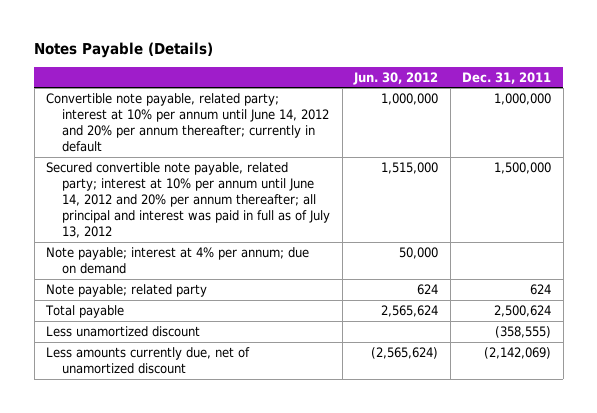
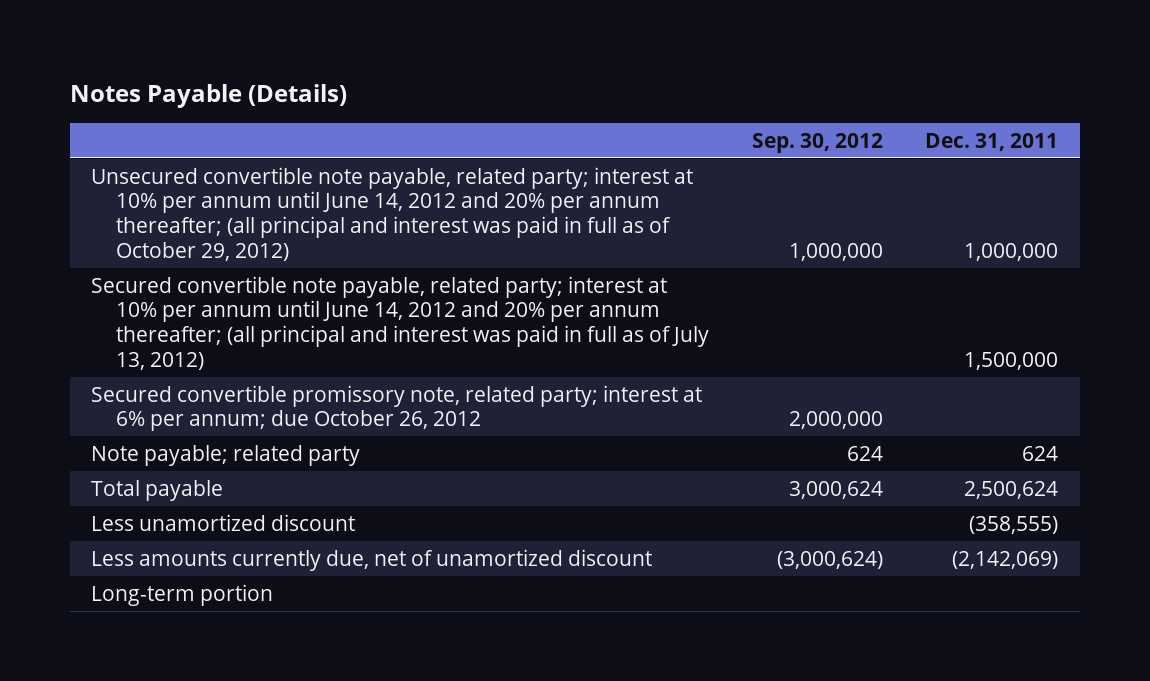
- | Jun. 30, 2012 | Dec. 31, 2011
+ | Sep. 30, 2012 | Dec. 31, 2011
- Convertible note payable, related party; interest at 10% per annum until June 14, 2012 and 20% per annum thereafter; currently in default | 1,000,000 | 1,000,000
- Secured convertible note payable, related party; interest at 10% per annum until June 14, 2012 and 20% per annum thereafter; all principal and interest was paid in full as of July 13, 2012 | 1,515,000 | 1,500,000
- Note payable; interest at 4% per annum; due on demand | 50,000 |
+ Unsecured convertible note payable, related party; interest at 10% per annum until June 14, 2012 and 20% per annum thereafter; (all principal and interest was paid in full as of October 29, 2012) | 1,000,000 | 1,000,000
+ Secured convertible note payable, related party; interest at 10% per annum until June 14, 2012 and 20% per annum thereafter; (all principal and interest was paid in full as of July 13, 2012) | | 1,500,000
+ Secured convertible promissory note, related party; interest at 6% per annum; due October 26, 2012 | 2,000,000 |
+ Long-term portion

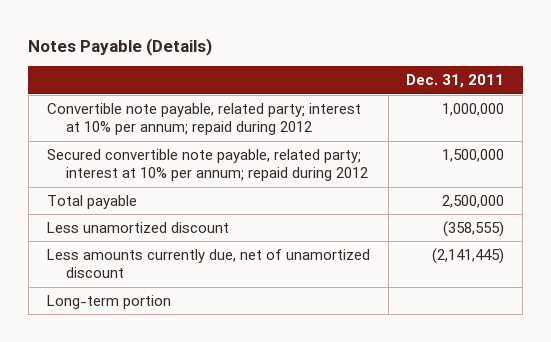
- | Sep. 30, 2012 | Dec. 31, 2011
+ | Dec. 31, 2011
- Unsecured convertible note payable, related party; interest at 10% per annum until June 14, 2012 and 20% per annum thereafter; (all principal and interest was paid in full as of October 29, 2012) | 1,000,000 | 1,000,000
- Secured convertible note payable, related party; interest at 10% per annum until June 14, 2012 and 20% per annum thereafter; (all principal and interest was paid in full as of July 13, 2012) | | 1,500,000
- Secured convertible promissory note, related party; interest at 6% per annum; due October 26, 2012 | 2,000,000 |
- Note payable; related party | 624 | 624
- Total payable | 3,000,624 | 2,500,624
+ Convertible note payable, related party; interest at 10% per annum; repaid during 2012 | 1,000,000
+ Secured convertible note payable, related party; interest at 10% per annum; repaid during 2012 | 1,500,000
+ Total payable | 2,500,000
- Less amounts currently due, net of unamortized discount | (3,000,624) | (2,142,069)
+ Less amounts currently due, net of unamortized discount | (2,141,445)

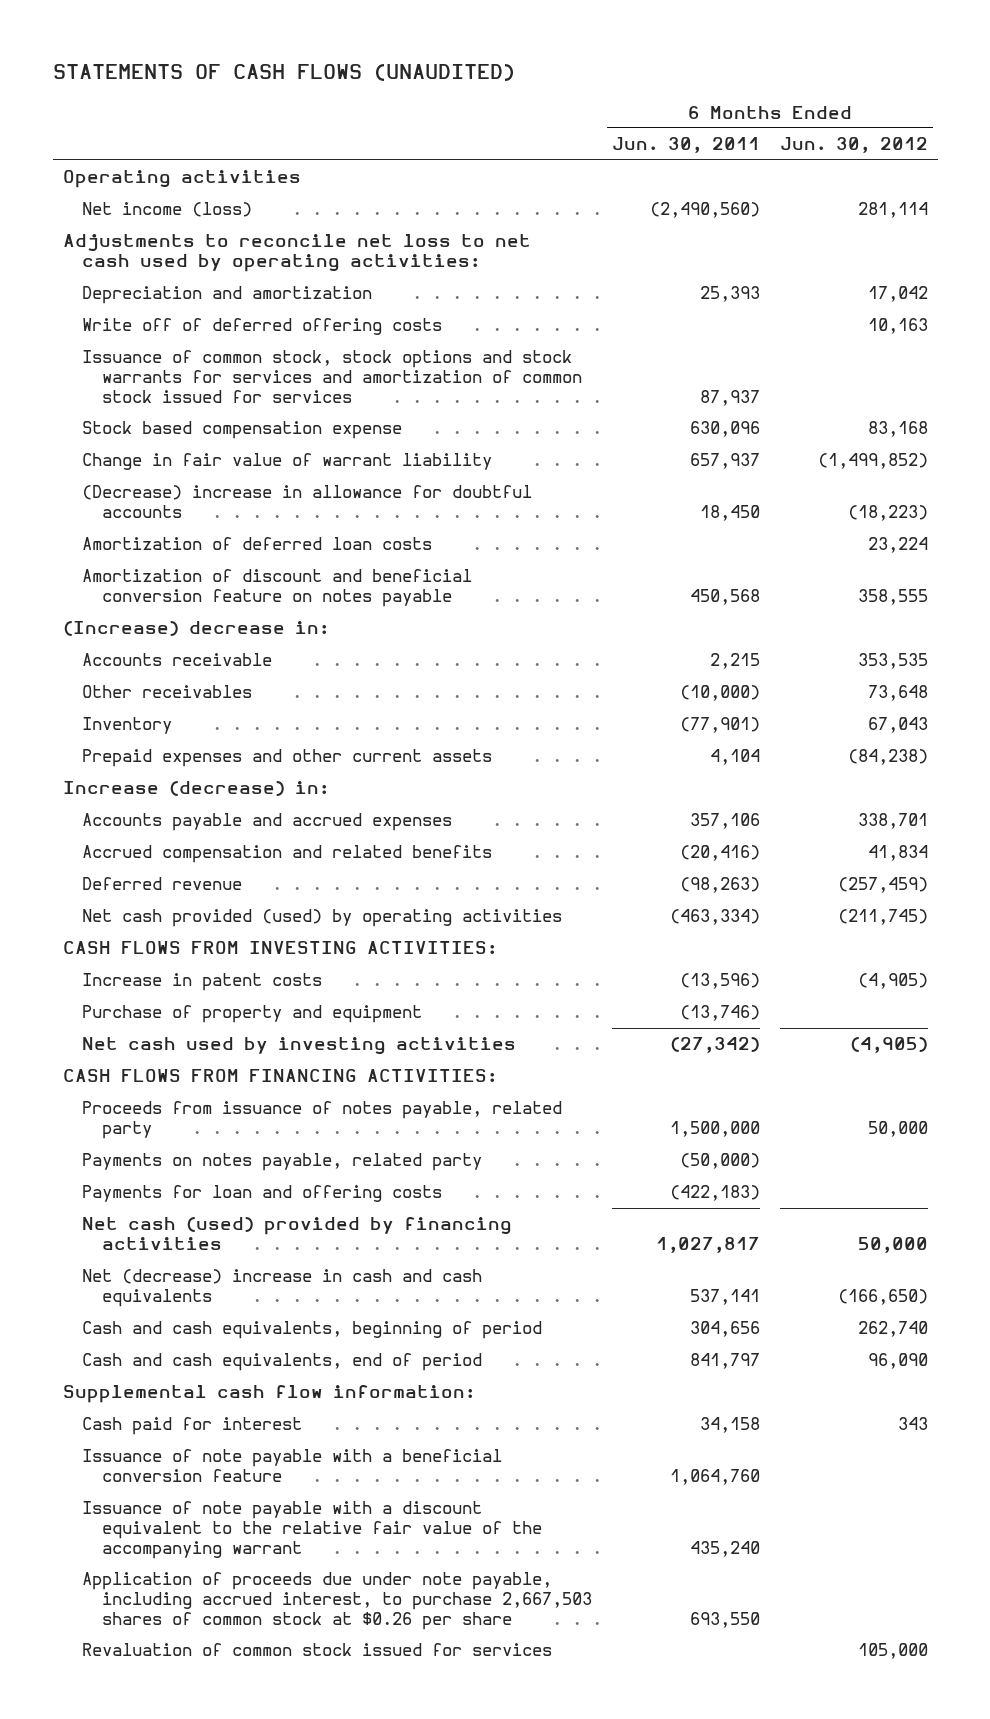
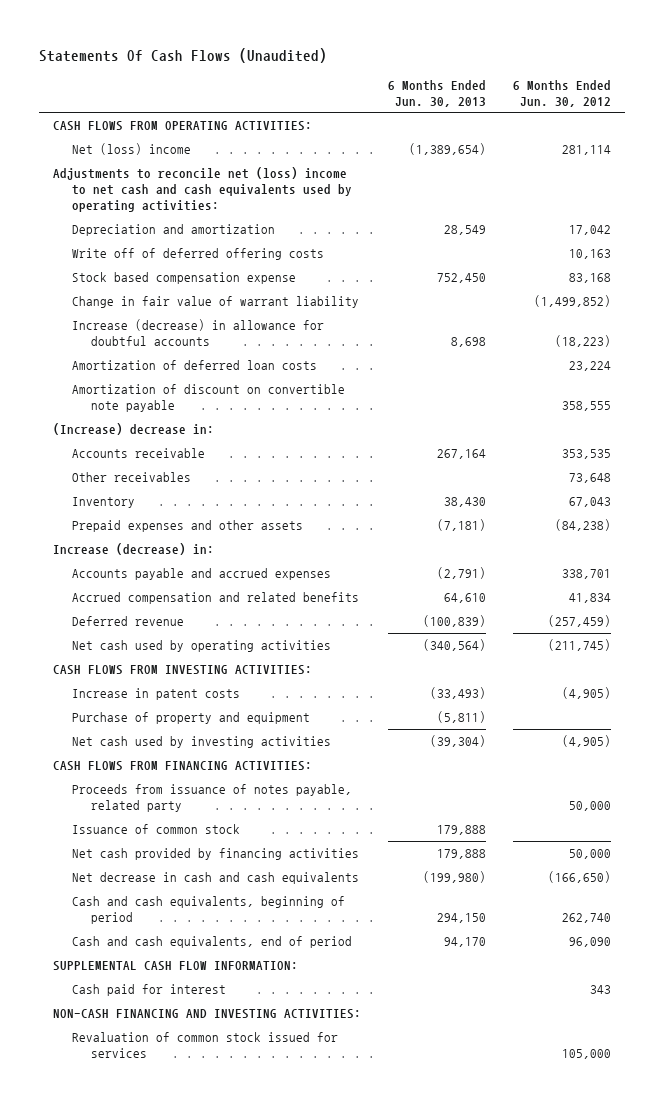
- STATEMENTS OF CASH FLOWS (UNAUDITED)
+ Statements Of Cash Flows (Unaudited)
- | 6 Months Ended Jun. 30, 2011 | 6 Months Ended Jun. 30, 2012
+ | 6 Months Ended Jun. 30, 2013 | 6 Months Ended Jun. 30, 2012
- Operating activities
- Net income (loss) | (2,490,560) | 281,114
- Adjustments to reconcile net loss to net cash used by operating activities:
+ CASH FLOWS FROM OPERATING ACTIVITIES:
+ Net (loss) income | (1,389,654) | 281,114
+ Adjustments to reconcile net (loss) income to net cash and cash equivalents used by operating activities:
- Issuance of common stock, stock options and stock warrants for services and amortization of common stock issued for services | 87,937 |
- (Decrease) increase in allowance for doubtful accounts | 18,450 | (18,223)
+ Increase (decrease) in allowance for doubtful accounts | 8,698 | (18,223)
- Amortization of discount and beneficial conversion feature on notes payable | 450,568 | 358,555
+ Amortization of discount on convertible note payable | | 358,555
- Prepaid expenses and other current assets | 4,104 | (84,238)
+ Prepaid expenses and other assets | (7,181) | (84,238)
- Net cash provided (used) by operating activities | (463,334) | (211,745)
+ Net cash used by operating activities | (340,564) | (211,745)
- Payments on notes payable, related party | (50,000) |
- Payments for loan and offering costs | (422,183) |
- Net cash (used) provided by financing activities | 1,027,817 | 50,000
- Net (decrease) increase in cash and cash equivalents | 537,141 | (166,650)
+ Issuance of common stock | 179,888 |
+ Net cash provided by financing activities | 179,888 | 50,000
+ Net decrease in cash and cash equivalents | (199,980) | (166,650)
- Supplemental cash flow information:
+ SUPPLEMENTAL CASH FLOW INFORMATION:
- Issuance of note payable with a beneficial conversion feature | 1,064,760 |
- Issuance of note payable with a discount equivalent to the relative fair value of the accompanying warrant | 435,240 |
- Application of proceeds due under note payable, including accrued interest, to purchase 2,667,503 shares of common stock at $0.26 per share | 693,550 |
+ NON-CASH FINANCING AND INVESTING ACTIVITIES:

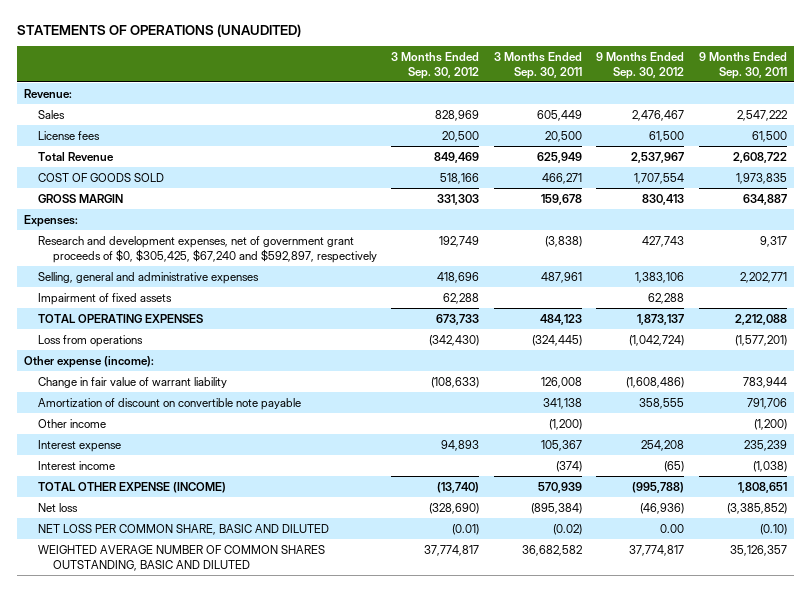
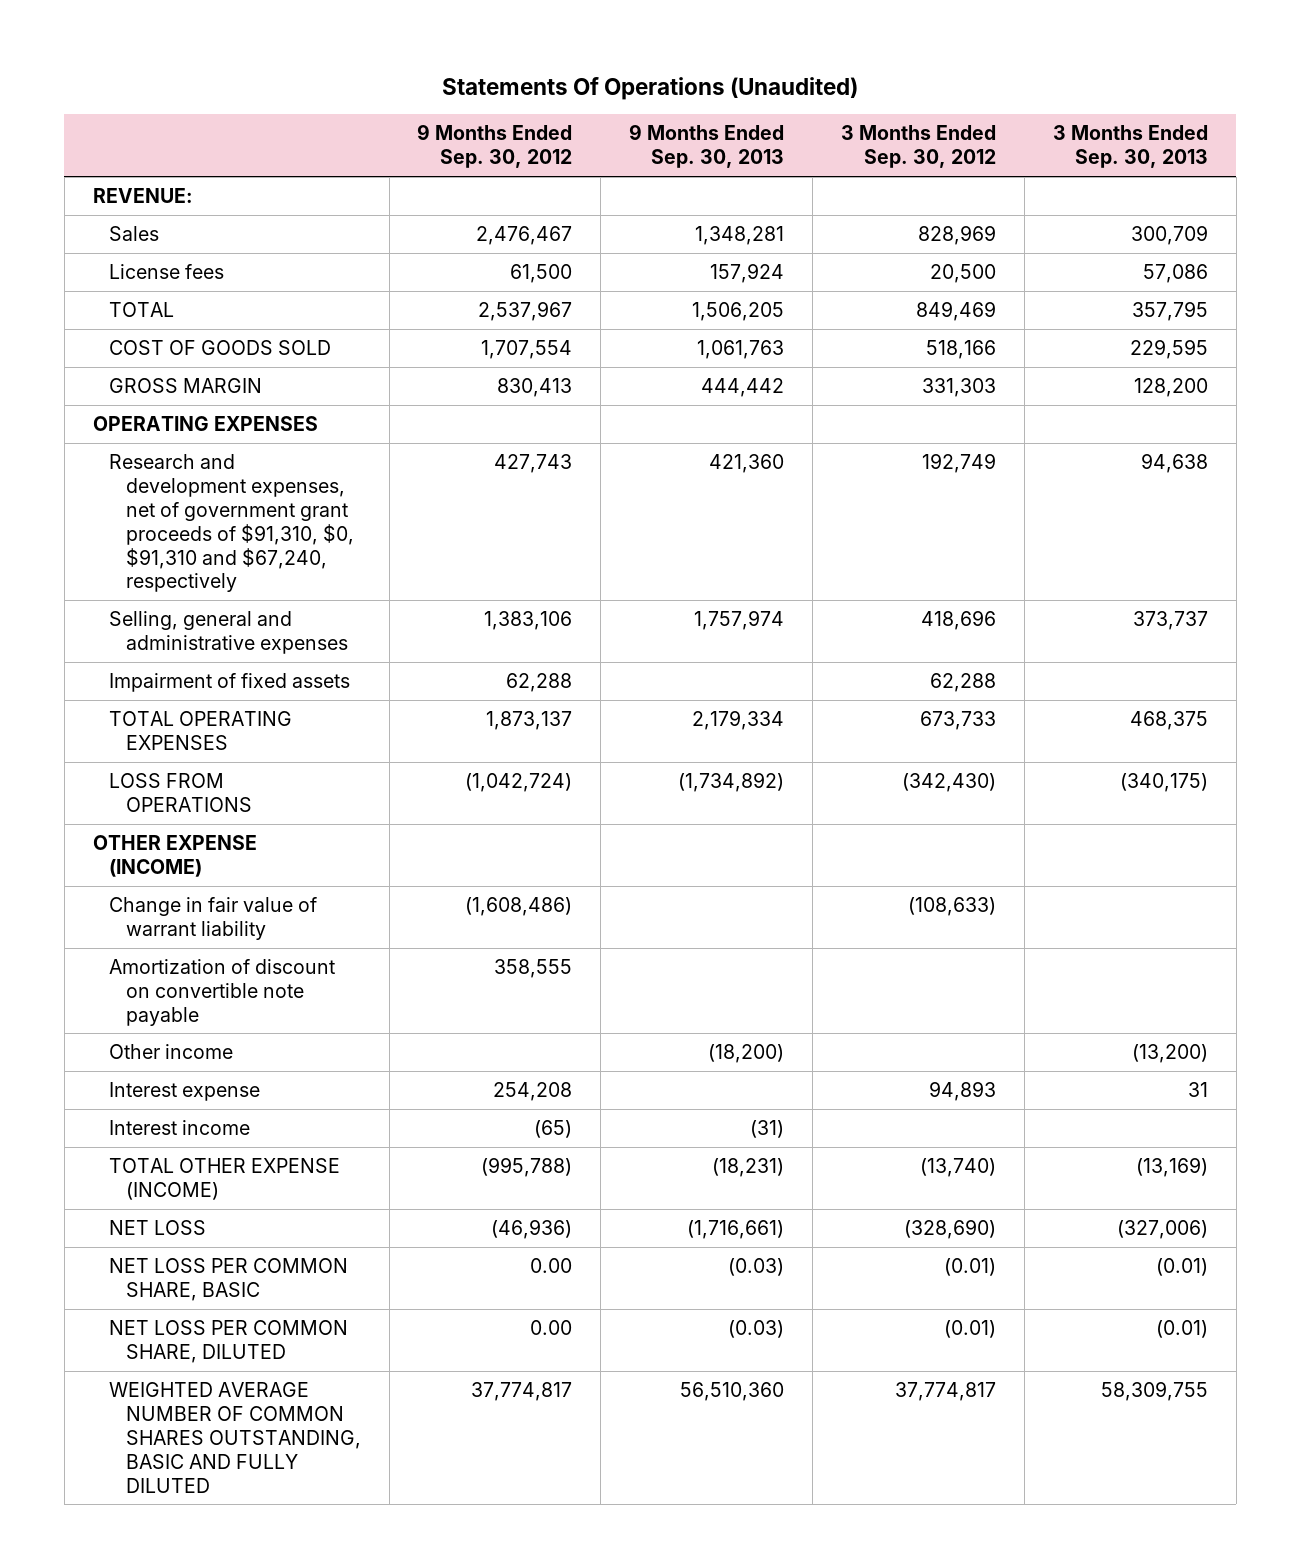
- STATEMENTS OF OPERATIONS (UNAUDITED)
+ Statements Of Operations (Unaudited)
- | 3 Months Ended Sep. 30, 2012 | 3 Months Ended Sep. 30, 2011 | 9 Months Ended Sep. 30, 2012 | 9 Months Ended Sep. 30, 2011
+ | 9 Months Ended Sep. 30, 2012 | 9 Months Ended Sep. 30, 2013 | 3 Months Ended Sep. 30, 2012 | 3 Months Ended Sep. 30, 2013
- Revenue:
+ REVENUE:
- Total Revenue | 849,469 | 625,949 | 2,537,967 | 2,608,722
+ TOTAL | 2,537,967 | 1,506,205 | 849,469 | 357,795
- Expenses:
- Research and development expenses, net of government grant proceeds of $0, $305,425, $67,240 and $592,897, respectively | 192,749 | (3,838) | 427,743 | 9,317
+ OPERATING EXPENSES
+ Research and development expenses, net of government grant proceeds of $91,310, $0, $91,310 and $67,240, respectively | 427,743 | 421,360 | 192,749 | 94,638
- Loss from operations | (342,430) | (324,445) | (1,042,724) | (1,577,201)
- Other expense (income):
+ LOSS FROM OPERATIONS | (1,042,724) | (1,734,892) | (342,430) | (340,175)
+ OTHER EXPENSE (INCOME)
- Net loss | (328,690) | (895,384) | (46,936) | (3,385,852)
- NET LOSS PER COMMON SHARE, BASIC AND DILUTED | (0.01) | (0.02) | 0.00 | (0.10)
- WEIGHTED AVERAGE NUMBER OF COMMON SHARES OUTSTANDING, BASIC AND DILUTED | 37,774,817 | 36,682,582 | 37,774,817 | 35,126,357
+ NET LOSS | (46,936) | (1,716,661) | (328,690) | (327,006)
+ NET LOSS PER COMMON SHARE, BASIC | 0.00 | (0.03) | (0.01) | (0.01)
+ NET LOSS PER COMMON SHARE, DILUTED | 0.00 | (0.03) | (0.01) | (0.01)
+ WEIGHTED AVERAGE NUMBER OF COMMON SHARES OUTSTANDING, BASIC AND FULLY DILUTED | 37,774,817 | 56,510,360 | 37,774,817 | 58,309,755

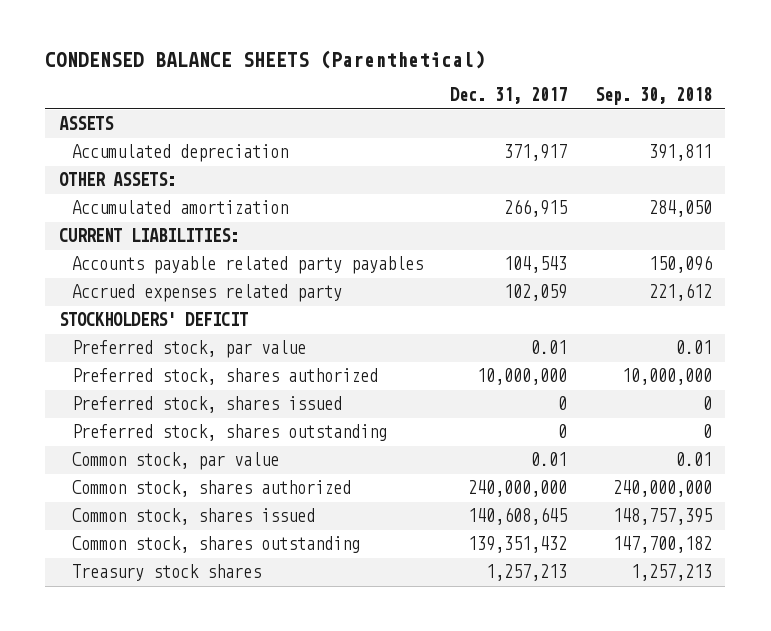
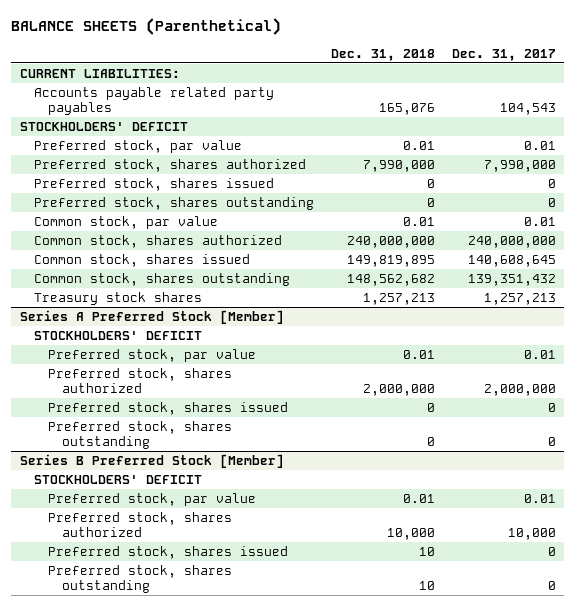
- CONDENSED BALANCE SHEETS (Parenthetical)
+ BALANCE SHEETS (Parenthetical)
- | Dec. 31, 2017 | Sep. 30, 2018
+ | Dec. 31, 2018 | Dec. 31, 2017
- ASSETS
- Accumulated depreciation | 371,917 | 391,811
- OTHER ASSETS:
- Accumulated amortization | 266,915 | 284,050
- Accrued expenses related party | 102,059 | 221,612
- Preferred stock, shares authorized | 10,000,000 | 10,000,000
+ Preferred stock, shares authorized | 7,990,000 | 7,990,000
+ Series A Preferred Stock [Member]
+ STOCKHOLDERS' DEFICIT
+ Preferred stock, par value | 0.01 | 0.01
+ Preferred stock, shares authorized | 2,000,000 | 2,000,000
+ Preferred stock, shares issued | 0 | 0
+ Preferred stock, shares outstanding | 0 | 0
+ Series B Preferred Stock [Member]
+ STOCKHOLDERS' DEFICIT
+ Preferred stock, par value | 0.01 | 0.01
+ Preferred stock, shares authorized | 10,000 | 10,000
+ Preferred stock, shares issued | 10 | 0
+ Preferred stock, shares outstanding | 10 | 0

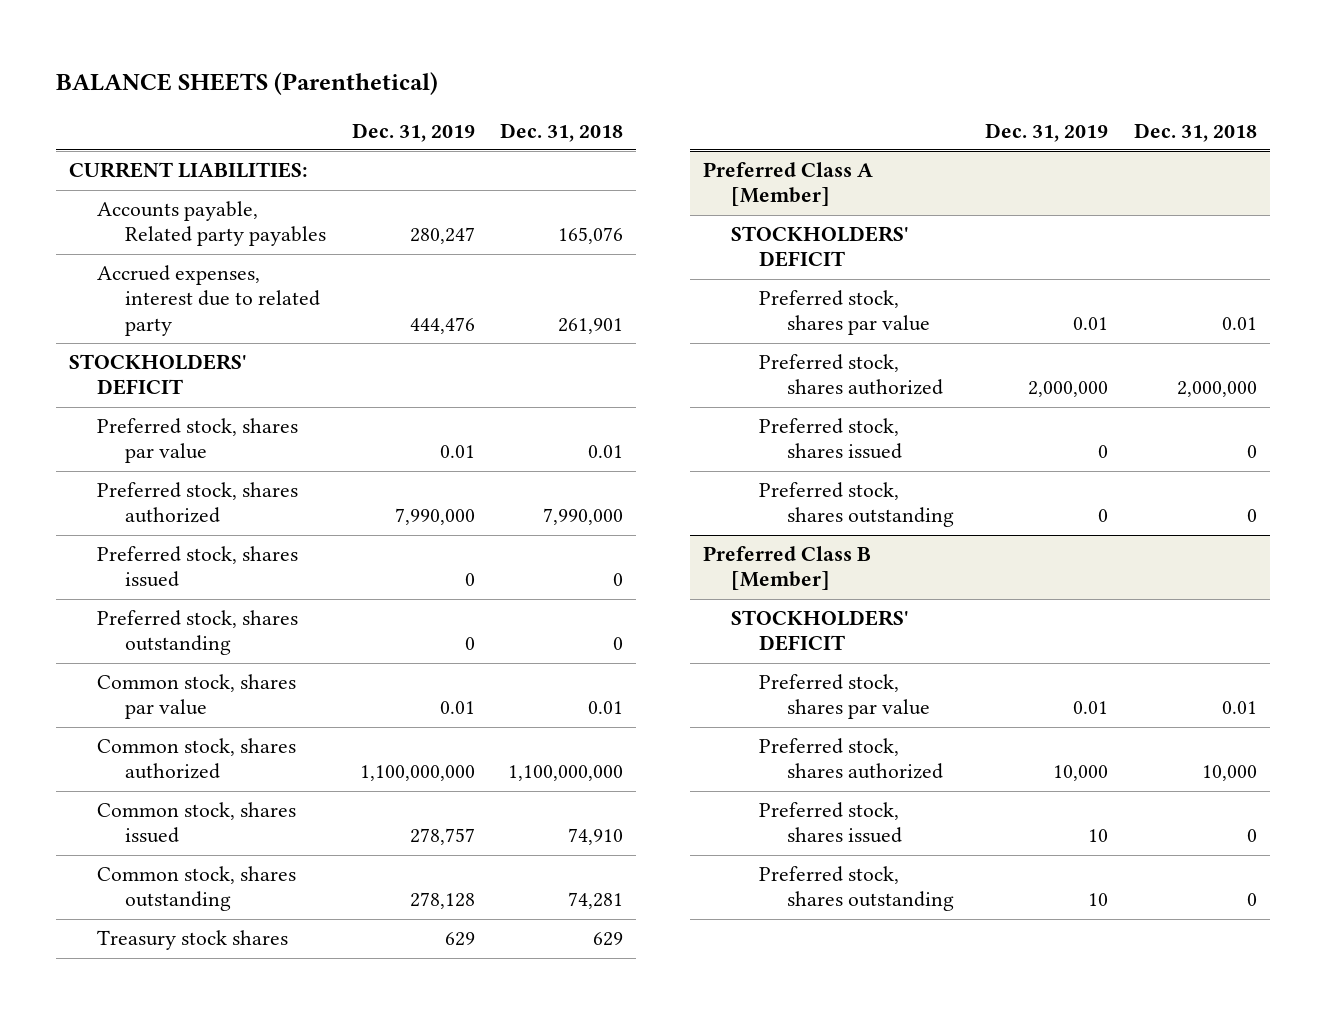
- | Dec. 31, 2018 | Dec. 31, 2017
+ | Dec. 31, 2019 | Dec. 31, 2018
- Accounts payable related party payables | 165,076 | 104,543
+ Accounts payable, Related party payables | 280,247 | 165,076
+ Accrued expenses, interest due to related party | 444,476 | 261,901
- Preferred stock, par value | 0.01 | 0.01
+ Preferred stock, shares par value | 0.01 | 0.01
- Common stock, par value | 0.01 | 0.01
- Common stock, shares authorized | 240,000,000 | 240,000,000
- Common stock, shares issued | 149,819,895 | 140,608,645
- Common stock, shares outstanding | 148,562,682 | 139,351,432
- Treasury stock shares | 1,257,213 | 1,257,213
- Series A Preferred Stock [Member]
+ Common stock, shares par value | 0.01 | 0.01
+ Common stock, shares authorized | 1,100,000,000 | 1,100,000,000
+ Common stock, shares issued | 278,757 | 74,910
+ Common stock, shares outstanding | 278,128 | 74,281
+ Treasury stock shares | 629 | 629
+ Preferred Class A [Member]
- Preferred stock, par value | 0.01 | 0.01
+ Preferred stock, shares par value | 0.01 | 0.01
- Series B Preferred Stock [Member]
+ Preferred Class B [Member]
- Preferred stock, par value | 0.01 | 0.01
+ Preferred stock, shares par value | 0.01 | 0.01
- Preferred stock, shares issued | 10 | 0
- Preferred stock, shares outstanding | 10 | 0
+ Preferred stock, shares issued | 10 | 0
+ Preferred stock, shares outstanding | 10 | 0

